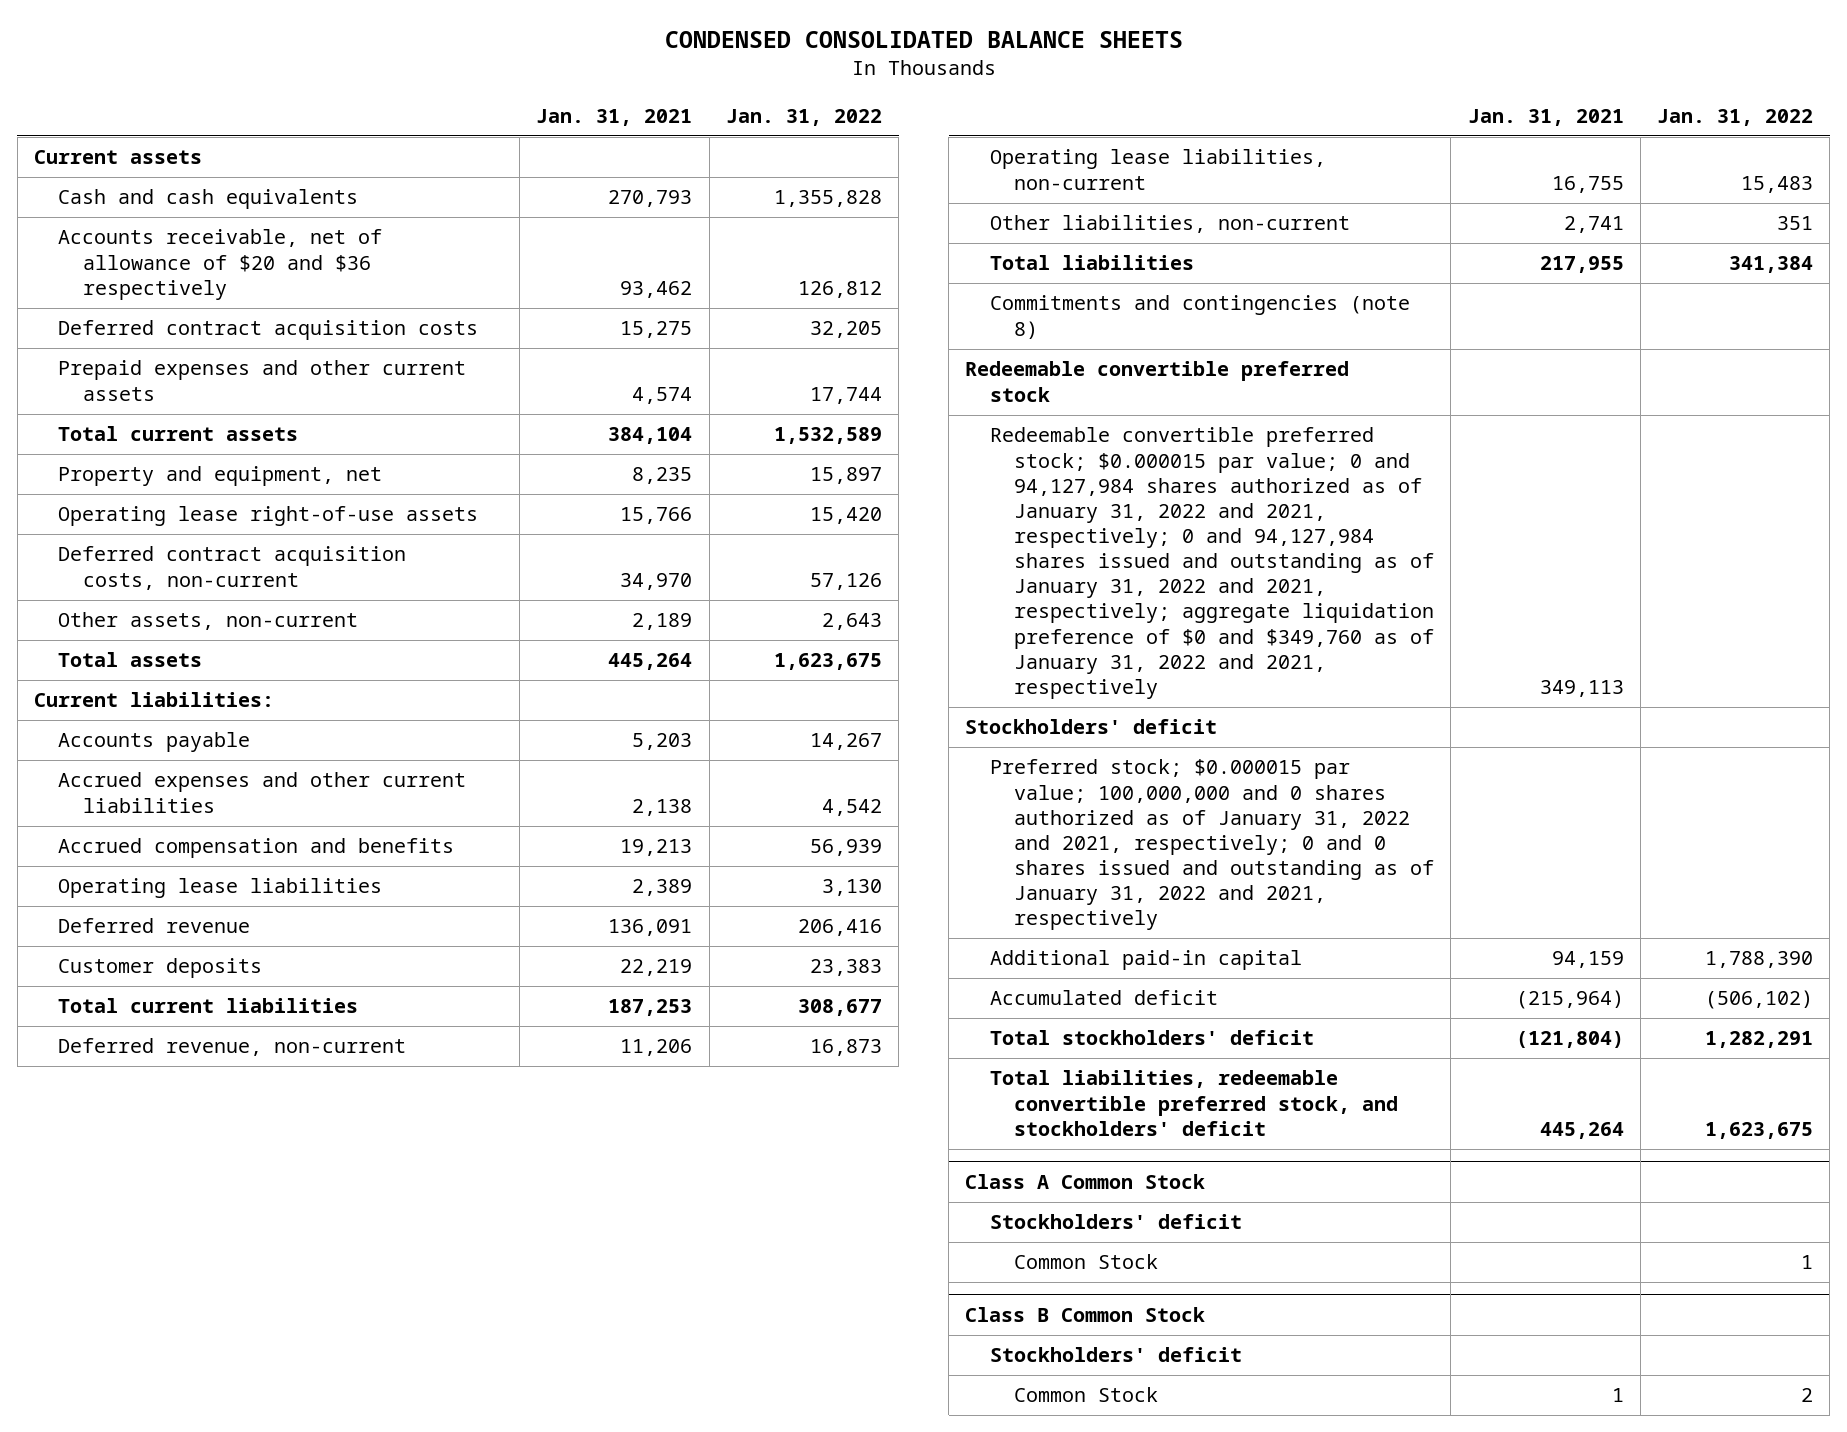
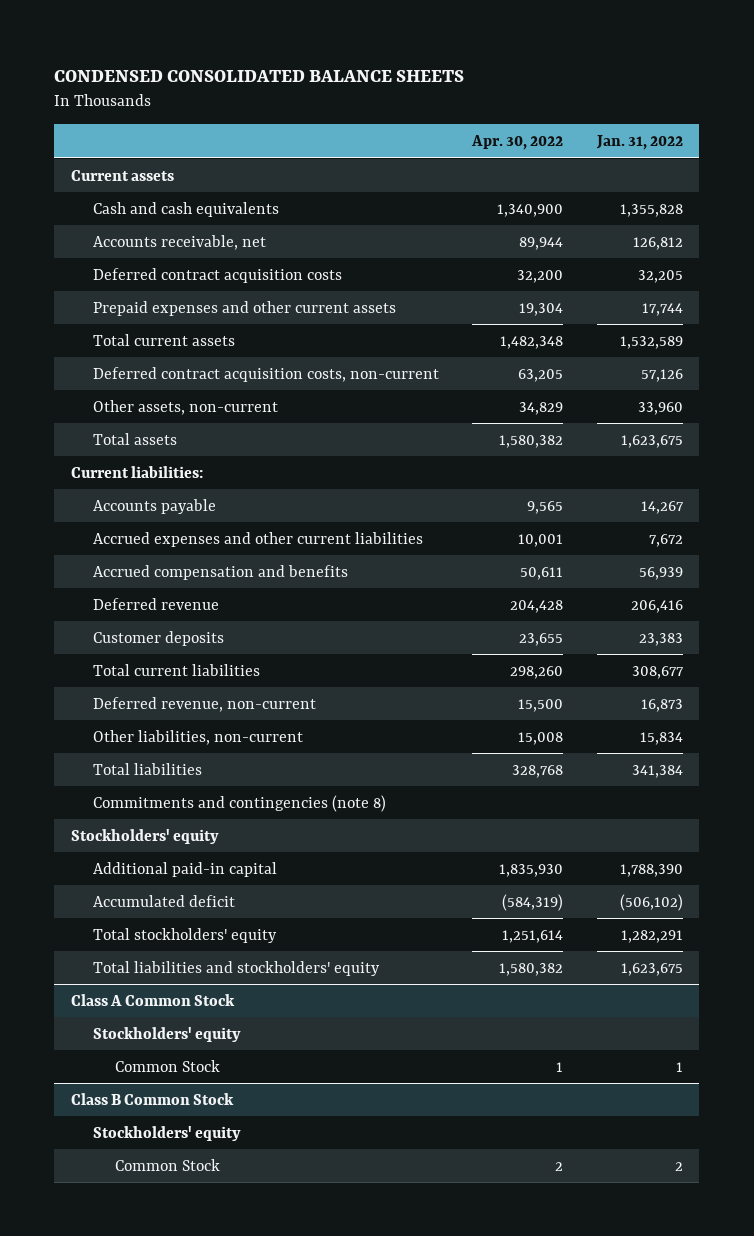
- | Jan. 31, 2021 | Jan. 31, 2022
+ | Apr. 30, 2022 | Jan. 31, 2022
- Accounts receivable, net of allowance of $20 and $36 respectively | 93,462 | 126,812
+ Accounts receivable, net | 89,944 | 126,812
- Property and equipment, net | 8,235 | 15,897
- Operating lease right-of-use assets | 15,766 | 15,420
- Other assets, non-current | 2,189 | 2,643
+ Other assets, non-current | 34,829 | 33,960
- Accrued expenses and other current liabilities | 2,138 | 4,542
+ Accrued expenses and other current liabilities | 10,001 | 7,672
- Operating lease liabilities | 2,389 | 3,130
- Operating lease liabilities, non-current | 16,755 | 15,483
- Other liabilities, non-current | 2,741 | 351
+ Other liabilities, non-current | 15,008 | 15,834
- Redeemable convertible preferred stock
- Redeemable convertible preferred stock; $0.000015 par value; 0 and 94,127,984 shares authorized as of January 31, 2022 and 2021, respectively; 0 and 94,127,984 shares issued and outstanding as of January 31, 2022 and 2021, respectively; aggregate liquidation preference of $0 and $349,760 as of January 31, 2022 and 2021, respectively | 349,113 |
- Stockholders' deficit
- Preferred stock; $0.000015 par value; 100,000,000 and 0 shares authorized as of January 31, 2022 and 2021, respectively; 0 and 0 shares issued and outstanding as of January 31, 2022 and 2021, respectively
+ Stockholders' equity
- Total stockholders' deficit | (121,804) | 1,282,291
- Total liabilities, redeemable convertible preferred stock, and stockholders' deficit | 445,264 | 1,623,675
+ Total stockholders' equity | 1,251,614 | 1,282,291
+ Total liabilities and stockholders' equity | 1,580,382 | 1,623,675
@ Class A Common Stock
- Stockholders' deficit
+ Stockholders' equity
@ Class B Common Stock
- Stockholders' deficit
+ Stockholders' equity

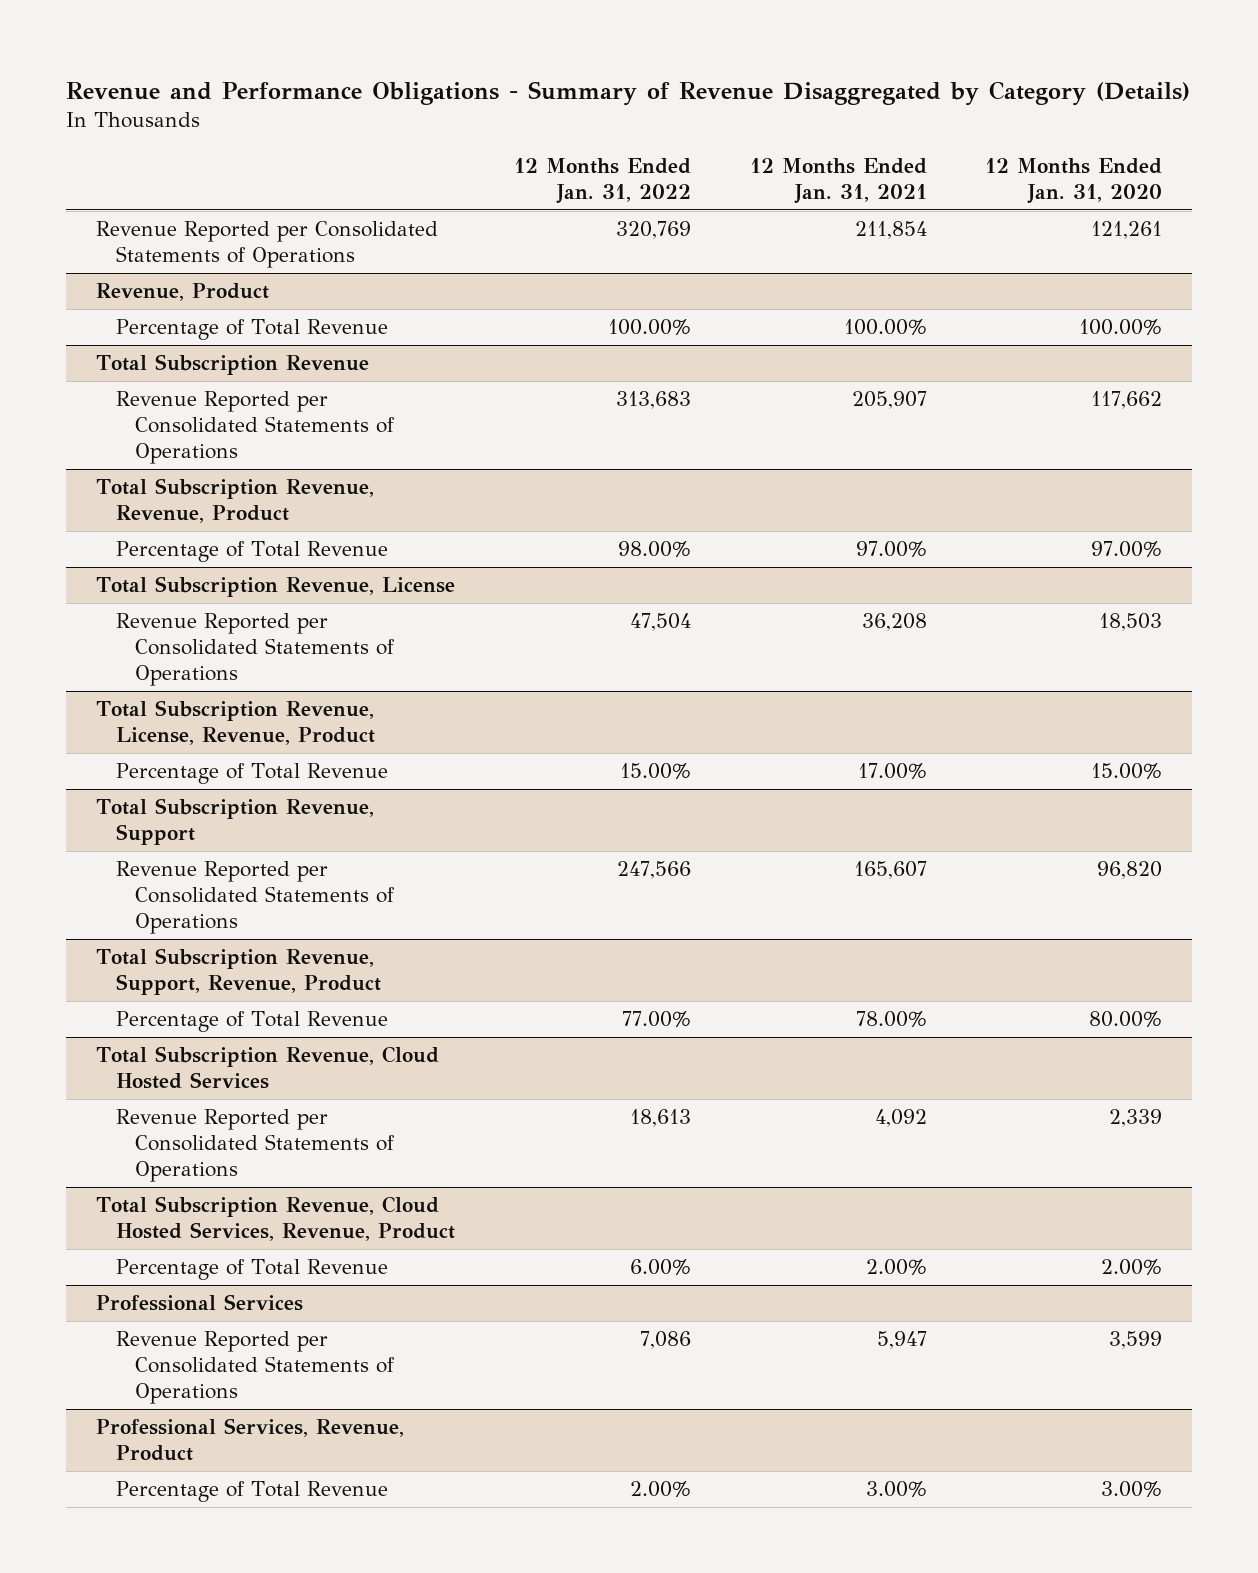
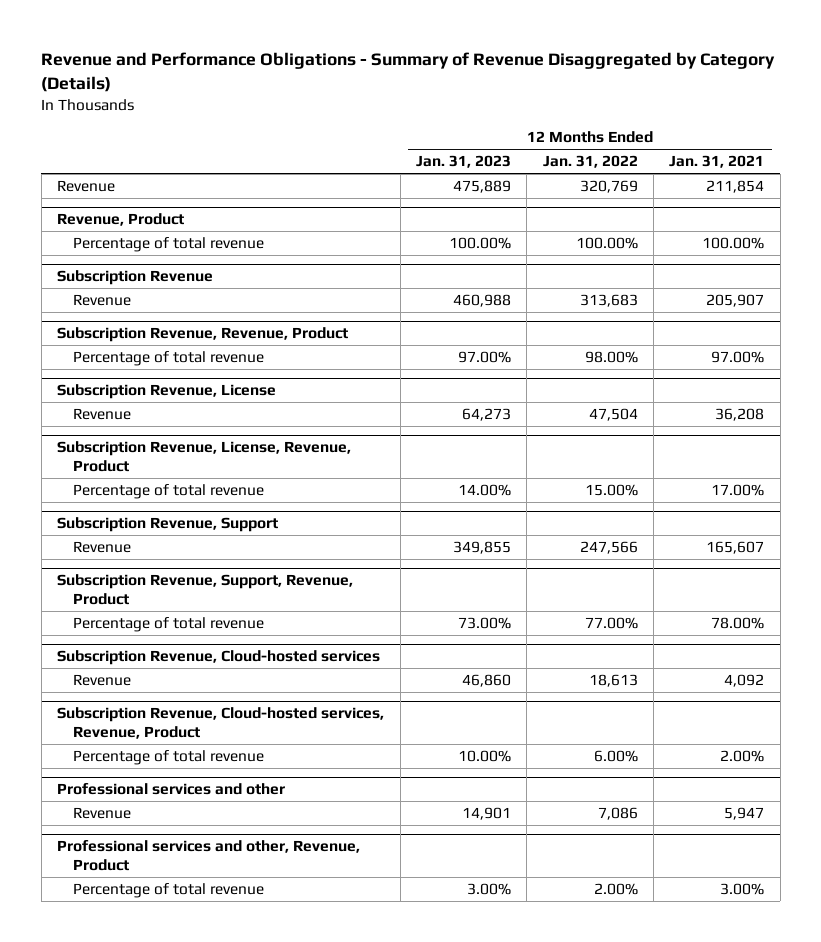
- | 12 Months Ended Jan. 31, 2022 | 12 Months Ended Jan. 31, 2021 | 12 Months Ended Jan. 31, 2020
+ | 12 Months Ended Jan. 31, 2023 | 12 Months Ended Jan. 31, 2022 | 12 Months Ended Jan. 31, 2021
- Revenue Reported per Consolidated Statements of Operations | 320,769 | 211,854 | 121,261
+ Revenue | 475,889 | 320,769 | 211,854
@ Revenue, Product
- Percentage of Total Revenue | 100.00% | 100.00% | 100.00%
- Total Subscription Revenue
- Revenue Reported per Consolidated Statements of Operations | 313,683 | 205,907 | 117,662
- Total Subscription Revenue, Revenue, Product
- Percentage of Total Revenue | 98.00% | 97.00% | 97.00%
- Total Subscription Revenue, License
- Revenue Reported per Consolidated Statements of Operations | 47,504 | 36,208 | 18,503
- Total Subscription Revenue, License, Revenue, Product
- Percentage of Total Revenue | 15.00% | 17.00% | 15.00%
- Total Subscription Revenue, Support
- Revenue Reported per Consolidated Statements of Operations | 247,566 | 165,607 | 96,820
- Total Subscription Revenue, Support, Revenue, Product
- Percentage of Total Revenue | 77.00% | 78.00% | 80.00%
- Total Subscription Revenue, Cloud Hosted Services
- Revenue Reported per Consolidated Statements of Operations | 18,613 | 4,092 | 2,339
- Total Subscription Revenue, Cloud Hosted Services, Revenue, Product
- Percentage of Total Revenue | 6.00% | 2.00% | 2.00%
- Professional Services
- Revenue Reported per Consolidated Statements of Operations | 7,086 | 5,947 | 3,599
- Professional Services, Revenue, Product
- Percentage of Total Revenue | 2.00% | 3.00% | 3.00%
@ Revenue, Product
+ Percentage of total revenue | 100.00% | 100.00% | 100.00%
+ Subscription Revenue
+ Revenue | 460,988 | 313,683 | 205,907
+ Subscription Revenue, Revenue, Product
+ Percentage of total revenue | 97.00% | 98.00% | 97.00%
+ Subscription Revenue, License
+ Revenue | 64,273 | 47,504 | 36,208
+ Subscription Revenue, License, Revenue, Product
+ Percentage of total revenue | 14.00% | 15.00% | 17.00%
+ Subscription Revenue, Support
+ Revenue | 349,855 | 247,566 | 165,607
+ Subscription Revenue, Support, Revenue, Product
+ Percentage of total revenue | 73.00% | 77.00% | 78.00%
+ Subscription Revenue, Cloud-hosted services
+ Revenue | 46,860 | 18,613 | 4,092
+ Subscription Revenue, Cloud-hosted services, Revenue, Product
+ Percentage of total revenue | 10.00% | 6.00% | 2.00%
+ Professional services and other
+ Revenue | 14,901 | 7,086 | 5,947
+ Professional services and other, Revenue, Product
+ Percentage of total revenue | 3.00% | 2.00% | 3.00%

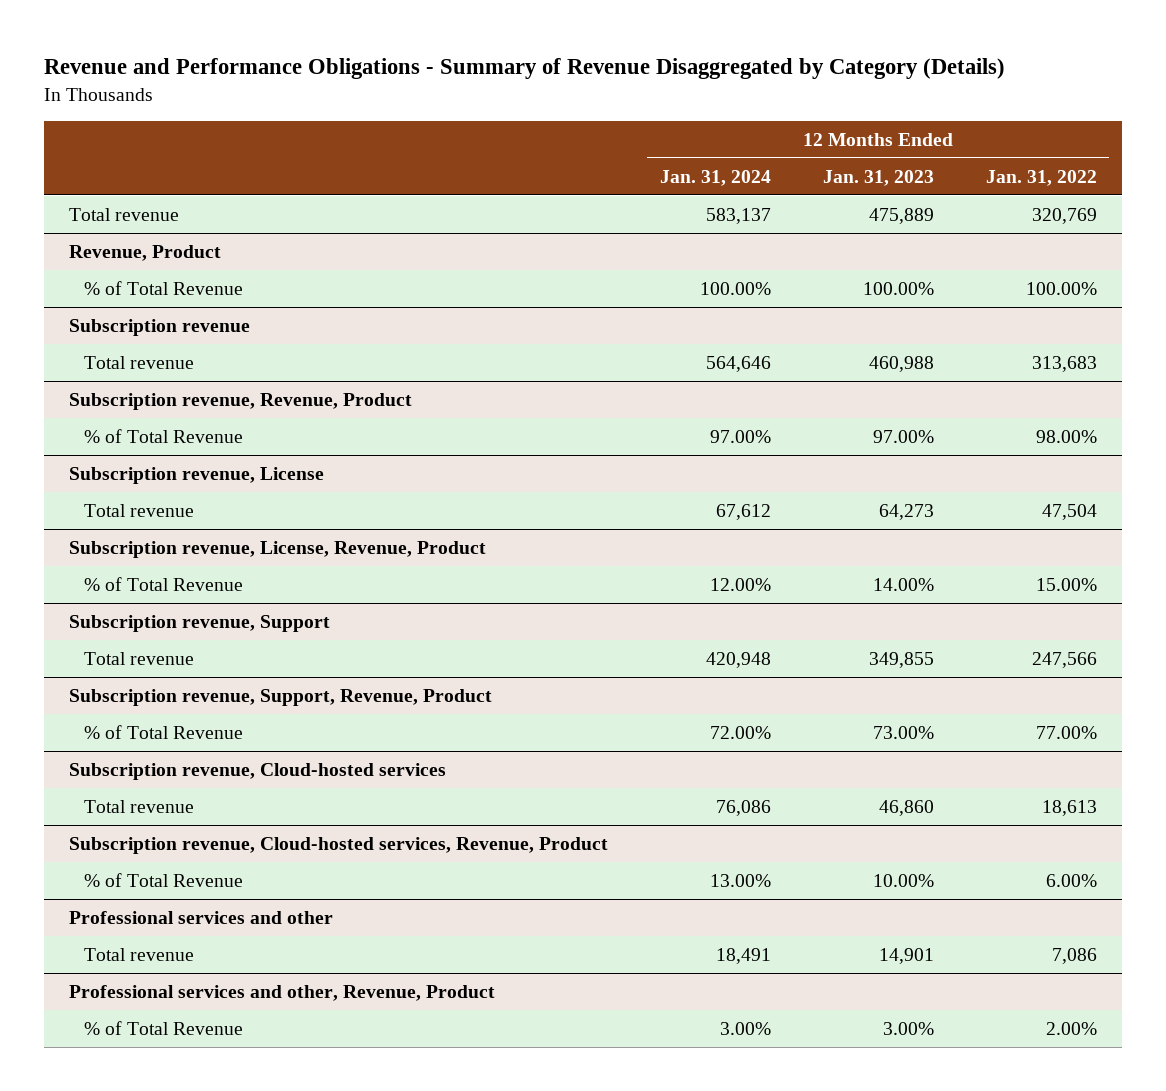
- | 12 Months Ended Jan. 31, 2023 | 12 Months Ended Jan. 31, 2022 | 12 Months Ended Jan. 31, 2021
+ | 12 Months Ended Jan. 31, 2024 | 12 Months Ended Jan. 31, 2023 | 12 Months Ended Jan. 31, 2022
- Revenue | 475,889 | 320,769 | 211,854
+ Total revenue | 583,137 | 475,889 | 320,769
@ Revenue, Product
- Percentage of total revenue | 100.00% | 100.00% | 100.00%
- Subscription Revenue
- Revenue | 460,988 | 313,683 | 205,907
- Subscription Revenue, Revenue, Product
- Percentage of total revenue | 97.00% | 98.00% | 97.00%
- Subscription Revenue, License
- Revenue | 64,273 | 47,504 | 36,208
- Subscription Revenue, License, Revenue, Product
- Percentage of total revenue | 14.00% | 15.00% | 17.00%
- Subscription Revenue, Support
- Revenue | 349,855 | 247,566 | 165,607
- Subscription Revenue, Support, Revenue, Product
- Percentage of total revenue | 73.00% | 77.00% | 78.00%
- Subscription Revenue, Cloud-hosted services
- Revenue | 46,860 | 18,613 | 4,092
- Subscription Revenue, Cloud-hosted services, Revenue, Product
- Percentage of total revenue | 10.00% | 6.00% | 2.00%
@ Revenue, Product
+ % of Total Revenue | 100.00% | 100.00% | 100.00%
+ Subscription revenue
+ Total revenue | 564,646 | 460,988 | 313,683
+ Subscription revenue, Revenue, Product
+ % of Total Revenue | 97.00% | 97.00% | 98.00%
+ Subscription revenue, License
+ Total revenue | 67,612 | 64,273 | 47,504
+ Subscription revenue, License, Revenue, Product
+ % of Total Revenue | 12.00% | 14.00% | 15.00%
+ Subscription revenue, Support
+ Total revenue | 420,948 | 349,855 | 247,566
+ Subscription revenue, Support, Revenue, Product
+ % of Total Revenue | 72.00% | 73.00% | 77.00%
+ Subscription revenue, Cloud-hosted services
+ Total revenue | 76,086 | 46,860 | 18,613
+ Subscription revenue, Cloud-hosted services, Revenue, Product
+ % of Total Revenue | 13.00% | 10.00% | 6.00%
@ Professional services and other
- Revenue | 14,901 | 7,086 | 5,947
+ Total revenue | 18,491 | 14,901 | 7,086
@ Professional services and other, Revenue, Product
- Percentage of total revenue | 3.00% | 2.00% | 3.00%
+ % of Total Revenue | 3.00% | 3.00% | 2.00%

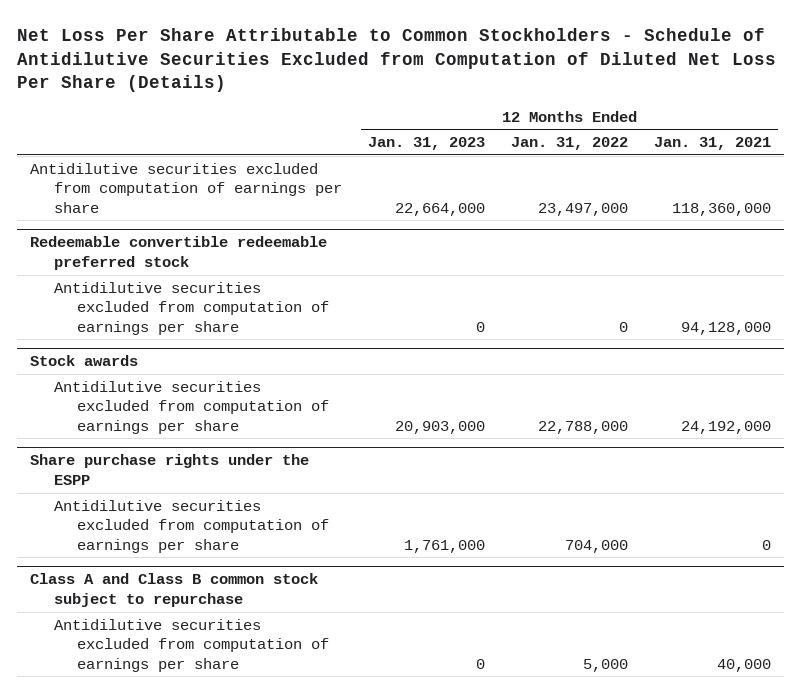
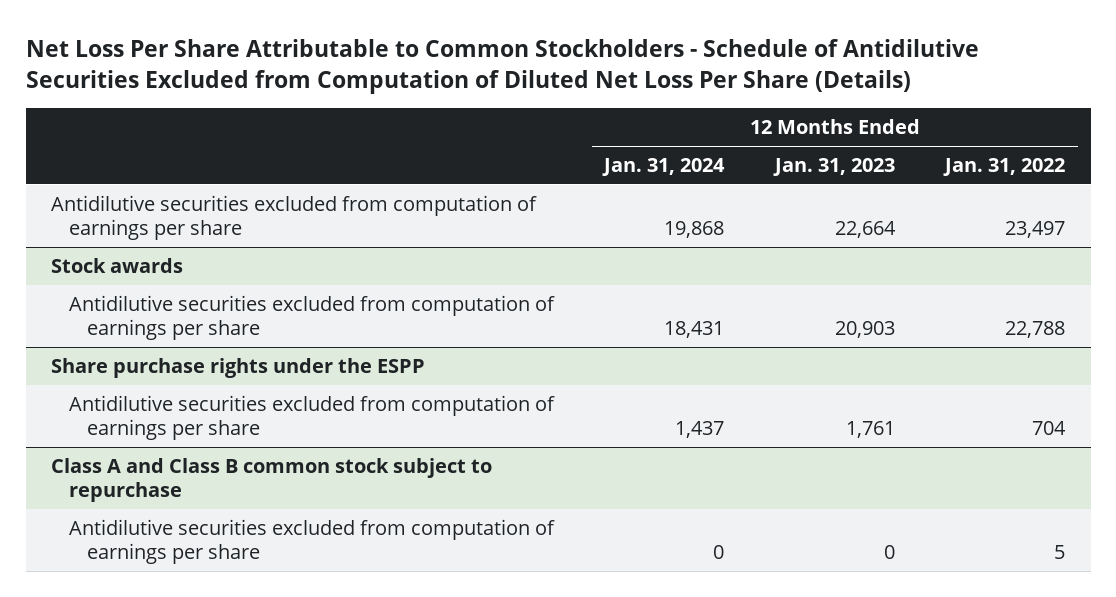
- | 12 Months Ended Jan. 31, 2023 | 12 Months Ended Jan. 31, 2022 | 12 Months Ended Jan. 31, 2021
+ | 12 Months Ended Jan. 31, 2024 | 12 Months Ended Jan. 31, 2023 | 12 Months Ended Jan. 31, 2022
- Antidilutive securities excluded from computation of earnings per share | 22,664,000 | 23,497,000 | 118,360,000
- Redeemable convertible redeemable preferred stock
- Antidilutive securities excluded from computation of earnings per share | 0 | 0 | 94,128,000
+ Antidilutive securities excluded from computation of earnings per share | 19,868 | 22,664 | 23,497
@ Stock awards
- Antidilutive securities excluded from computation of earnings per share | 20,903,000 | 22,788,000 | 24,192,000
+ Antidilutive securities excluded from computation of earnings per share | 18,431 | 20,903 | 22,788
@ Share purchase rights under the ESPP
- Antidilutive securities excluded from computation of earnings per share | 1,761,000 | 704,000 | 0
+ Antidilutive securities excluded from computation of earnings per share | 1,437 | 1,761 | 704
@ Class A and Class B common stock subject to repurchase
- Antidilutive securities excluded from computation of earnings per share | 0 | 5,000 | 40,000
+ Antidilutive securities excluded from computation of earnings per share | 0 | 0 | 5

